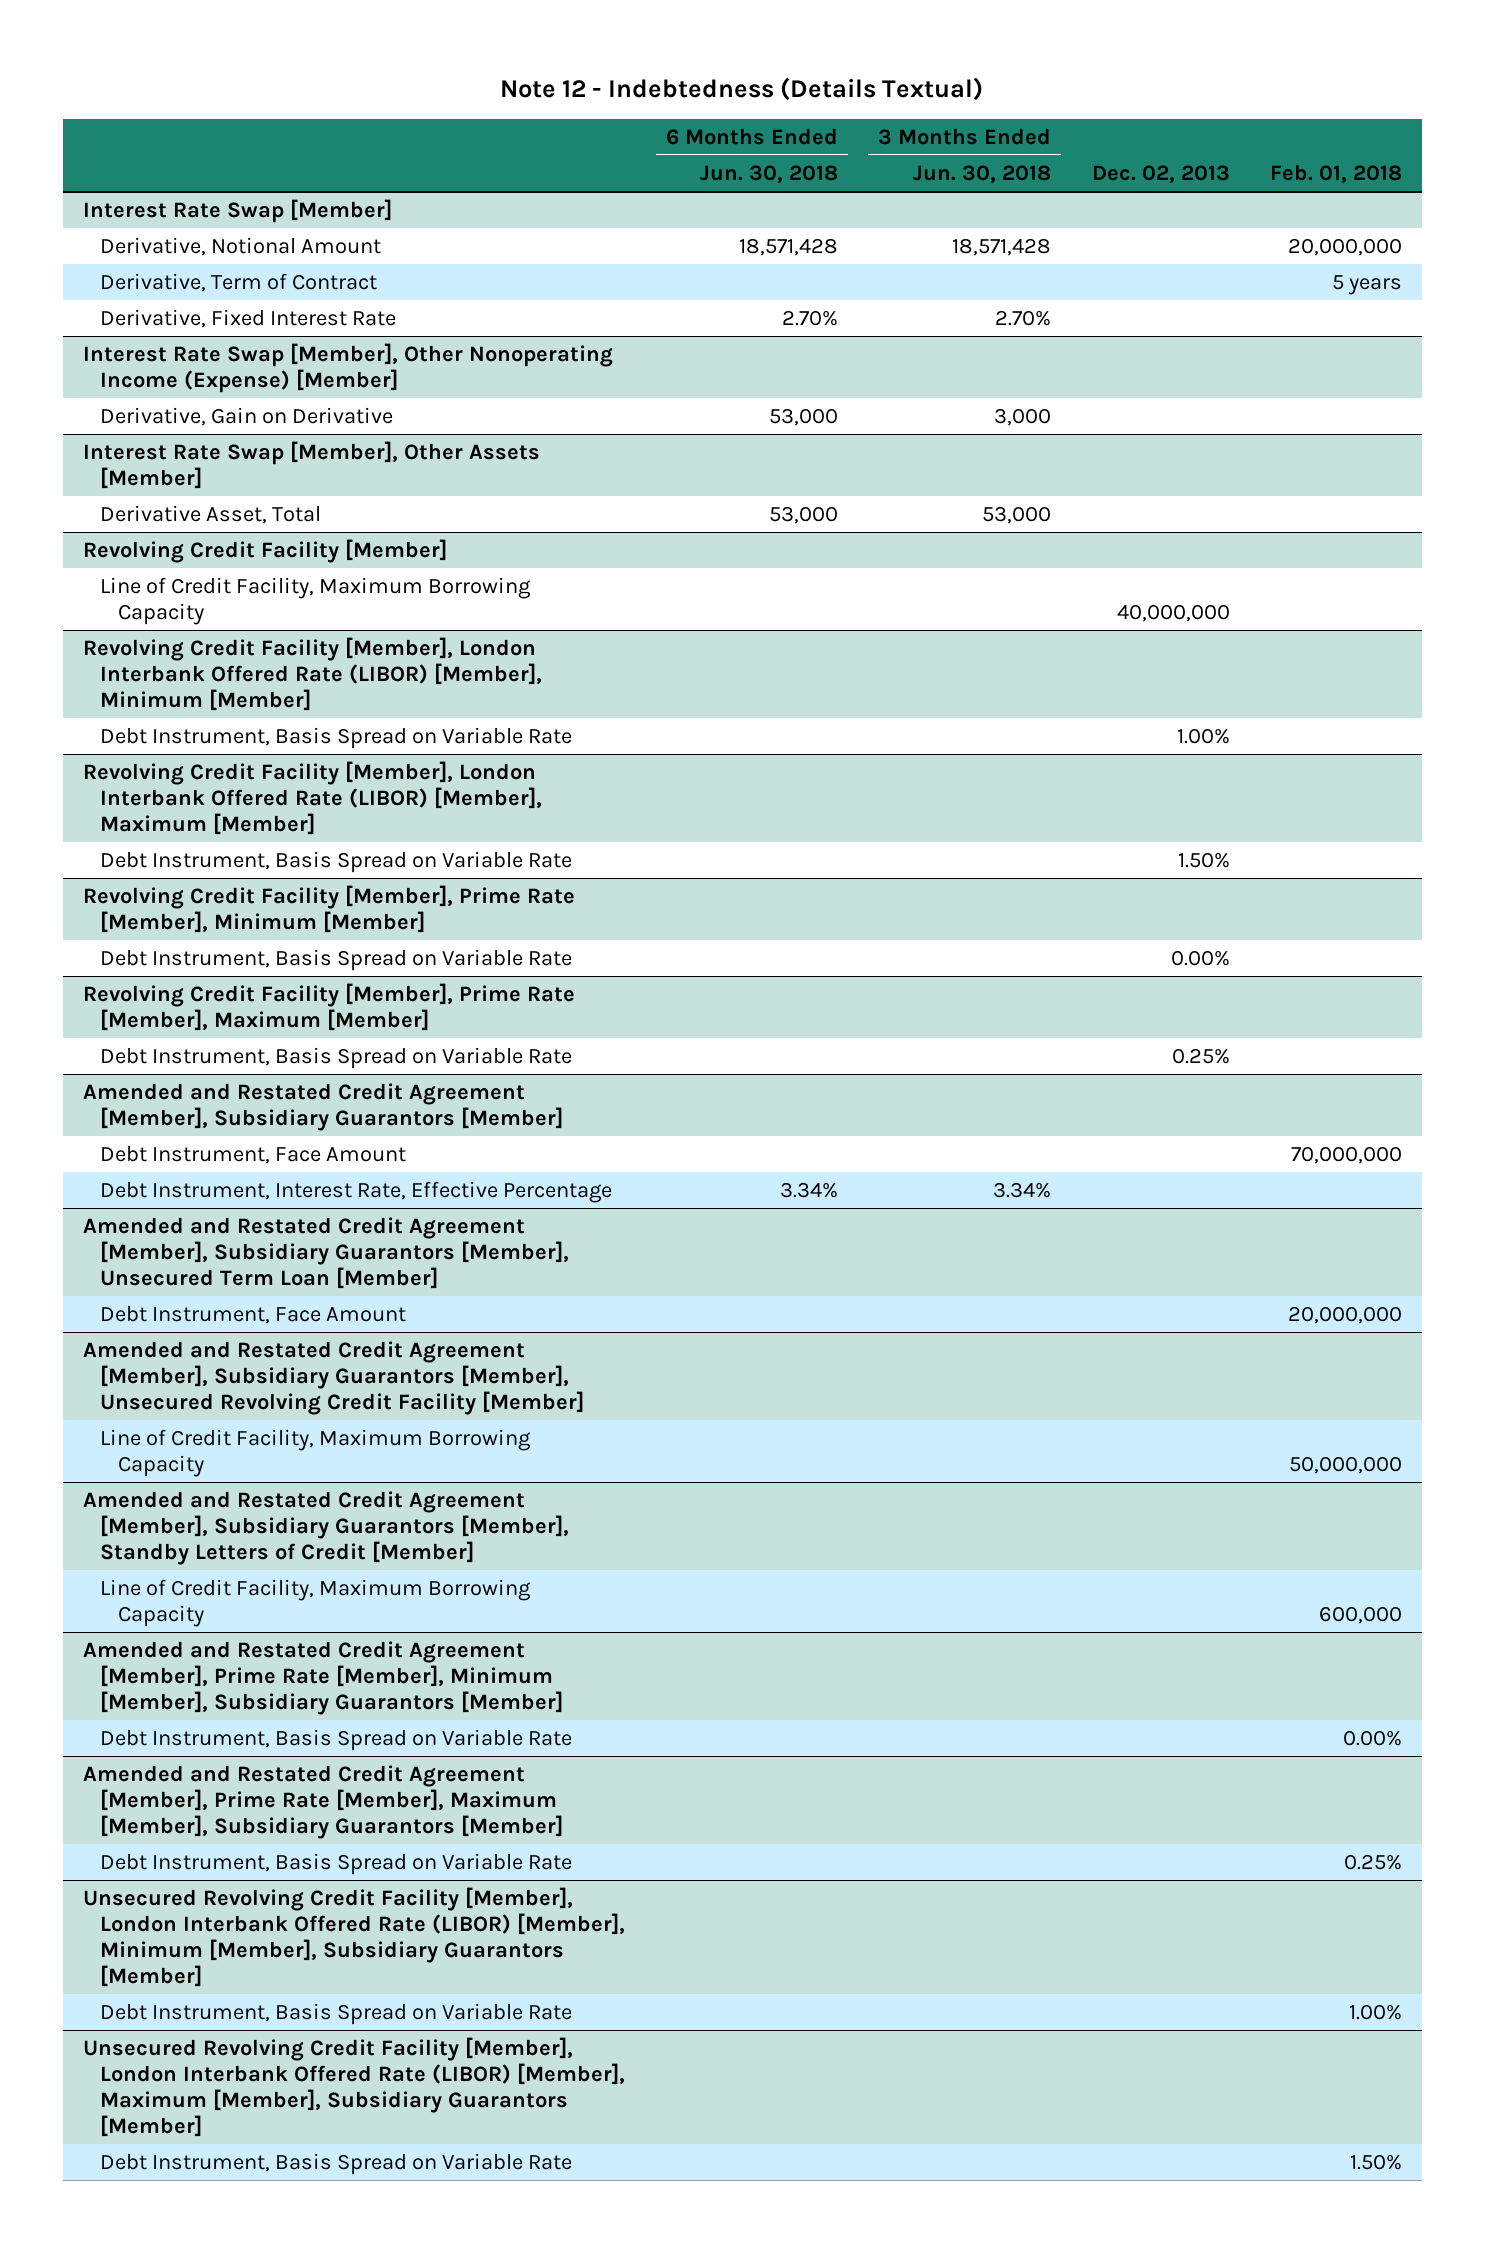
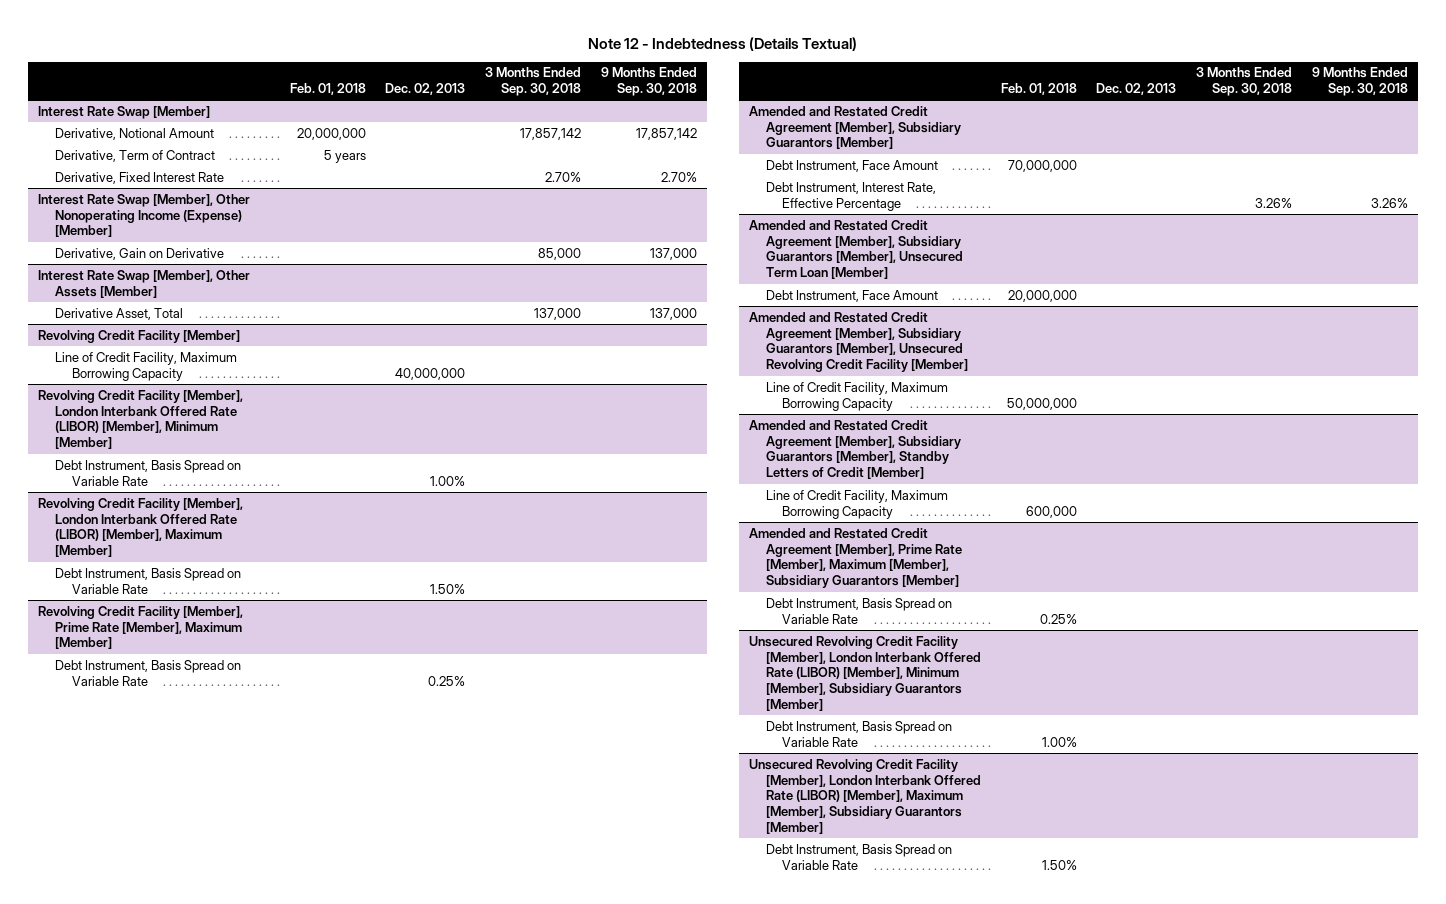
- | 6 Months Ended Jun. 30, 2018 | 3 Months Ended Jun. 30, 2018 | Dec. 02, 2013 | Feb. 01, 2018
+ | Feb. 01, 2018 | Dec. 02, 2013 | 3 Months Ended Sep. 30, 2018 | 9 Months Ended Sep. 30, 2018
- Revolving Credit Facility [Member], Prime Rate [Member], Minimum [Member]
- Debt Instrument, Basis Spread on Variable Rate | | | 0.00% |
- Amended and Restated Credit Agreement [Member], Prime Rate [Member], Minimum [Member], Subsidiary Guarantors [Member]
- Debt Instrument, Basis Spread on Variable Rate | | | | 0.00%

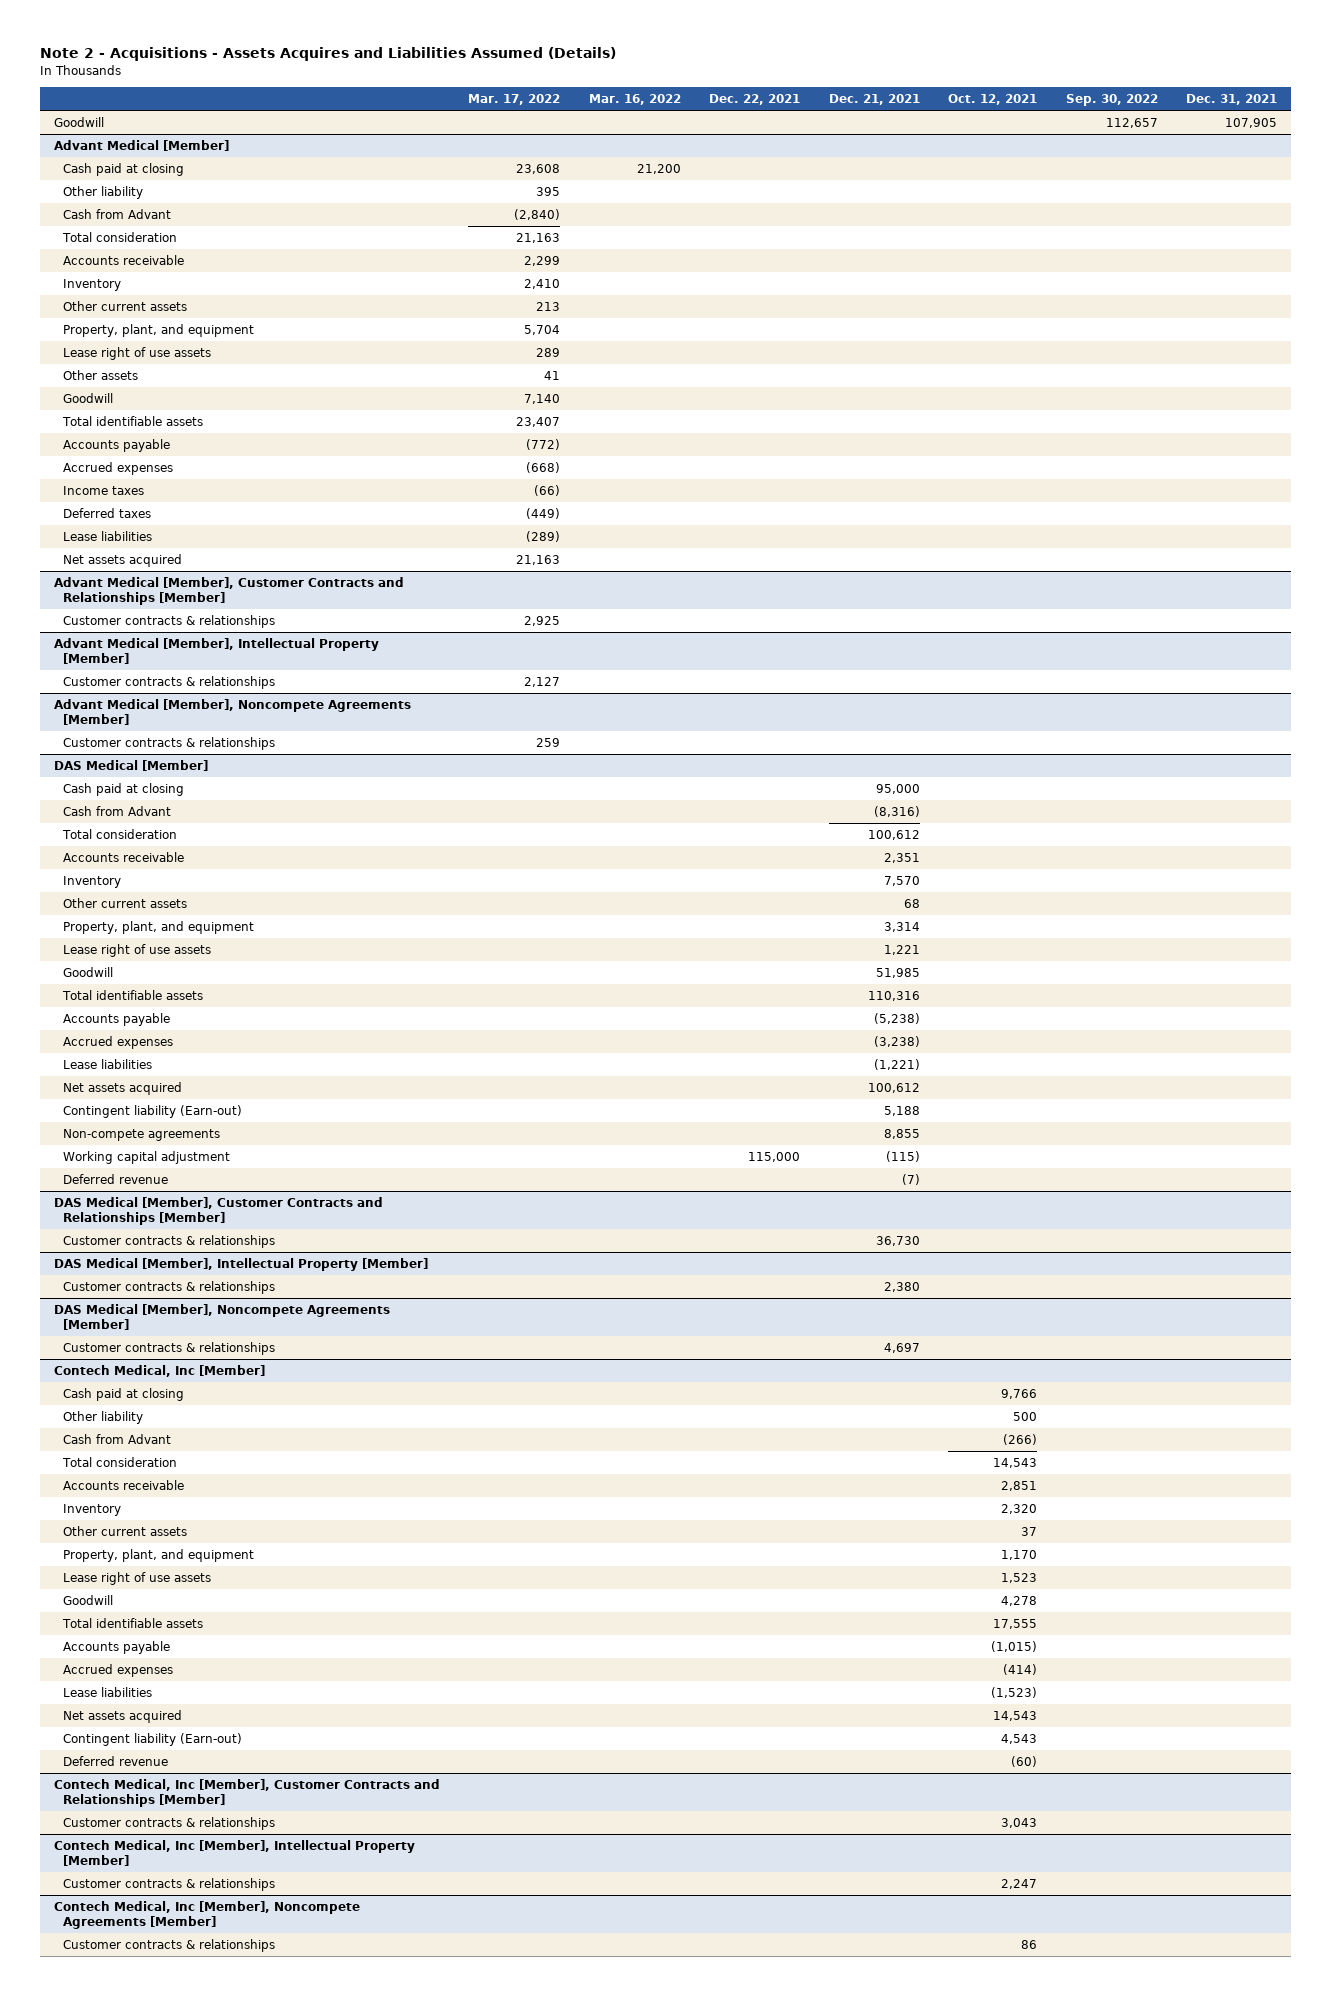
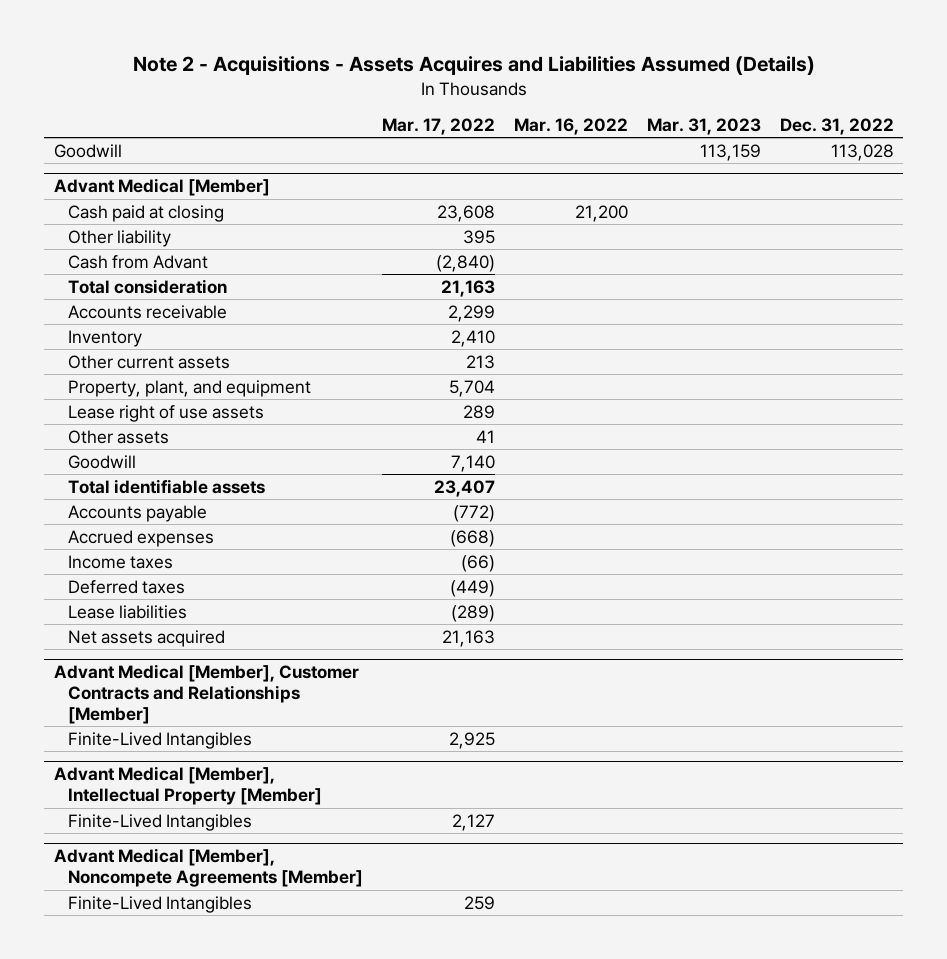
- | Mar. 17, 2022 | Mar. 16, 2022 | Dec. 22, 2021 | Dec. 21, 2021 | Oct. 12, 2021 | Sep. 30, 2022 | Dec. 31, 2021
+ | Mar. 17, 2022 | Mar. 16, 2022 | Mar. 31, 2023 | Dec. 31, 2022
@ Advant Medical [Member], Customer Contracts and Relationships [Member]
- Customer contracts & relationships | 2,925 | | | | | |
+ Finite-Lived Intangibles | 2,925 | | |
@ Advant Medical [Member], Intellectual Property [Member]
- Customer contracts & relationships | 2,127 | | | | | |
+ Finite-Lived Intangibles | 2,127 | | |
@ Advant Medical [Member], Noncompete Agreements [Member]
- Customer contracts & relationships | 259 | | | | | |
- DAS Medical [Member]
- Cash paid at closing | | | | 95,000 | | |
- Cash from Advant | | | | (8,316) | | |
- Total consideration | | | | 100,612 | | |
- Accounts receivable | | | | 2,351 | | |
- Inventory | | | | 7,570 | | |
- Other current assets | | | | 68 | | |
- Property, plant, and equipment | | | | 3,314 | | |
- Lease right of use assets | | | | 1,221 | | |
- Goodwill | | | | 51,985 | | |
- Total identifiable assets | | | | 110,316 | | |
- Accounts payable | | | | (5,238) | | |
- Accrued expenses | | | | (3,238) | | |
- Lease liabilities | | | | (1,221) | | |
- Net assets acquired | | | | 100,612 | | |
- Contingent liability (Earn-out) | | | | 5,188 | | |
- Non-compete agreements | | | | 8,855 | | |
- Working capital adjustment | | | 115,000 | (115) | | |
- Deferred revenue | | | | (7) | | |
- DAS Medical [Member], Customer Contracts and Relationships [Member]
- Customer contracts & relationships | | | | 36,730 | | |
- DAS Medical [Member], Intellectual Property [Member]
- Customer contracts & relationships | | | | 2,380 | | |
- DAS Medical [Member], Noncompete Agreements [Member]
- Customer contracts & relationships | | | | 4,697 | | |
- Contech Medical, Inc [Member]
- Cash paid at closing | | | | | 9,766 | |
- Other liability | | | | | 500 | |
- Cash from Advant | | | | | (266) | |
- Total consideration | | | | | 14,543 | |
- Accounts receivable | | | | | 2,851 | |
- Inventory | | | | | 2,320 | |
- Other current assets | | | | | 37 | |
- Property, plant, and equipment | | | | | 1,170 | |
- Lease right of use assets | | | | | 1,523 | |
- Goodwill | | | | | 4,278 | |
- Total identifiable assets | | | | | 17,555 | |
- Accounts payable | | | | | (1,015) | |
- Accrued expenses | | | | | (414) | |
- Lease liabilities | | | | | (1,523) | |
- Net assets acquired | | | | | 14,543 | |
- Contingent liability (Earn-out) | | | | | 4,543 | |
- Deferred revenue | | | | | (60) | |
- Contech Medical, Inc [Member], Customer Contracts and Relationships [Member]
- Customer contracts & relationships | | | | | 3,043 | |
- Contech Medical, Inc [Member], Intellectual Property [Member]
- Customer contracts & relationships | | | | | 2,247 | |
- Contech Medical, Inc [Member], Noncompete Agreements [Member]
- Customer contracts & relationships | | | | | 86 | |
@ Advant Medical [Member], Noncompete Agreements [Member]
+ Finite-Lived Intangibles | 259 | | |

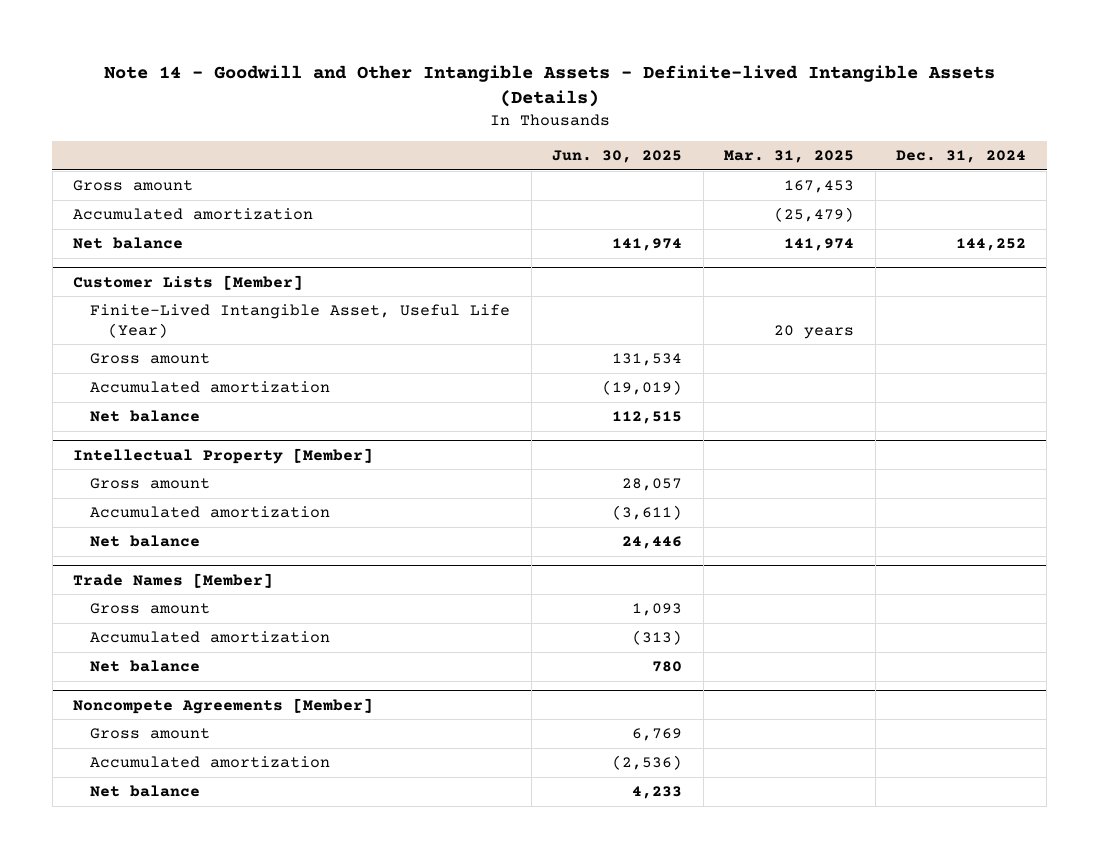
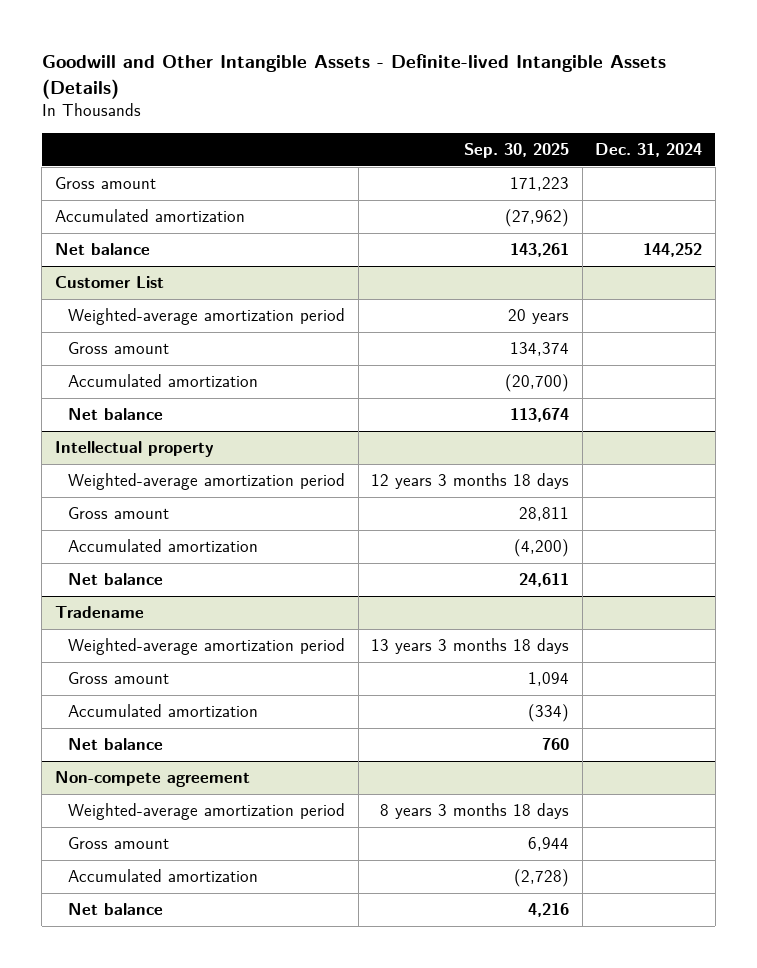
- Note 14 - Goodwill and Other Intangible Assets - Definite-lived Intangible Assets (Details)
+ Goodwill and Other Intangible Assets - Definite-lived Intangible Assets (Details)
- | Jun. 30, 2025 | Mar. 31, 2025 | Dec. 31, 2024
+ | Sep. 30, 2025 | Dec. 31, 2024
- Customer Lists [Member]
- Finite-Lived Intangible Asset, Useful Life (Year) | | 20 years |
+ Customer List
+ Weighted-average amortization period | 20 years |
- Intellectual Property [Member]
+ Intellectual property
+ Weighted-average amortization period | 12 years 3 months 18 days |
- Trade Names [Member]
+ Tradename
+ Weighted-average amortization period | 13 years 3 months 18 days |
- Noncompete Agreements [Member]
+ Non-compete agreement
+ Weighted-average amortization period | 8 years 3 months 18 days |

